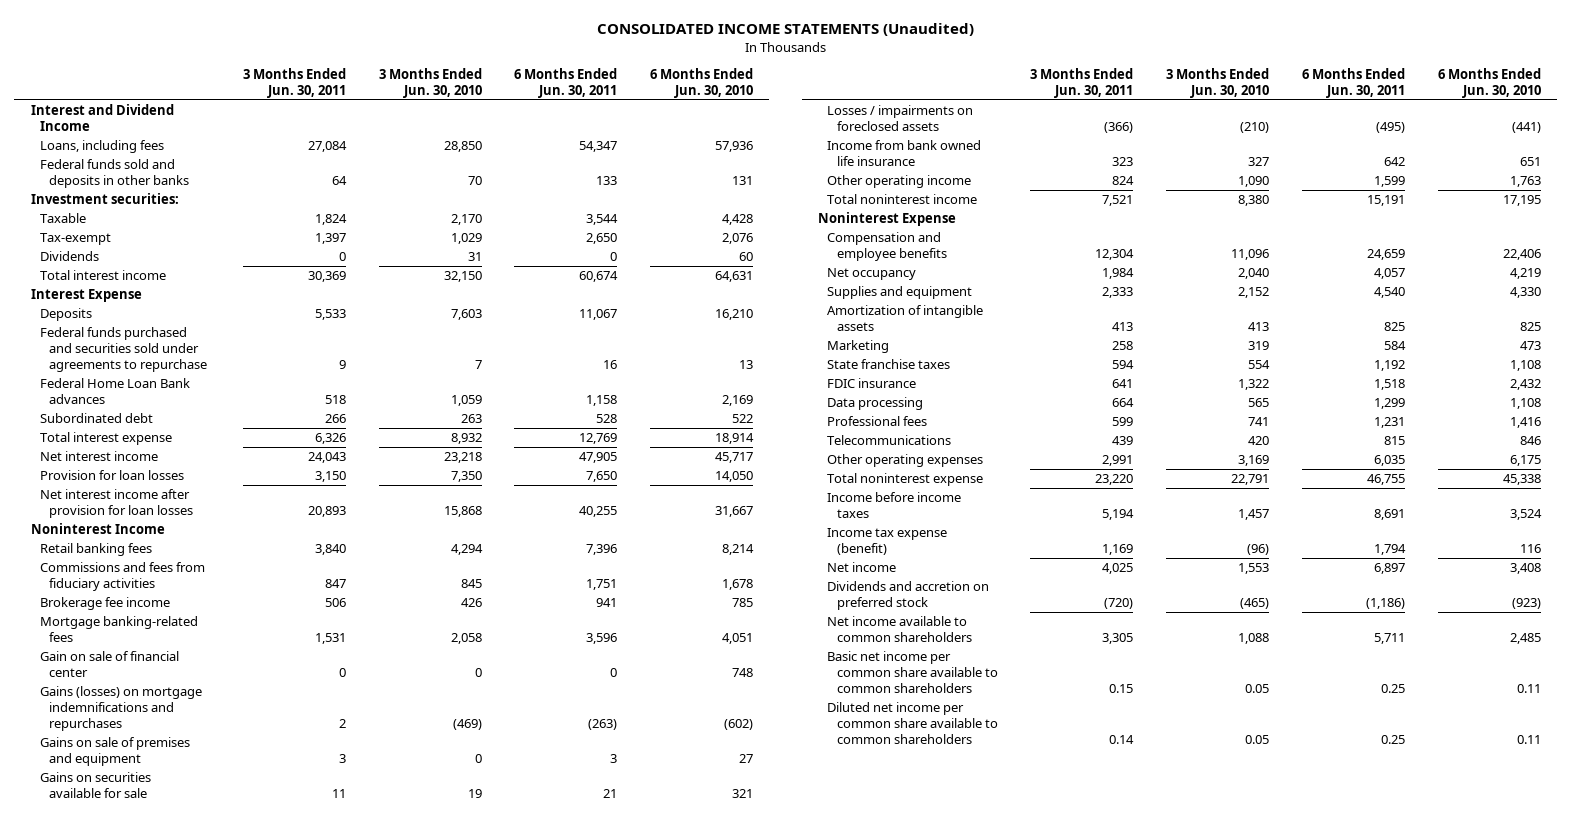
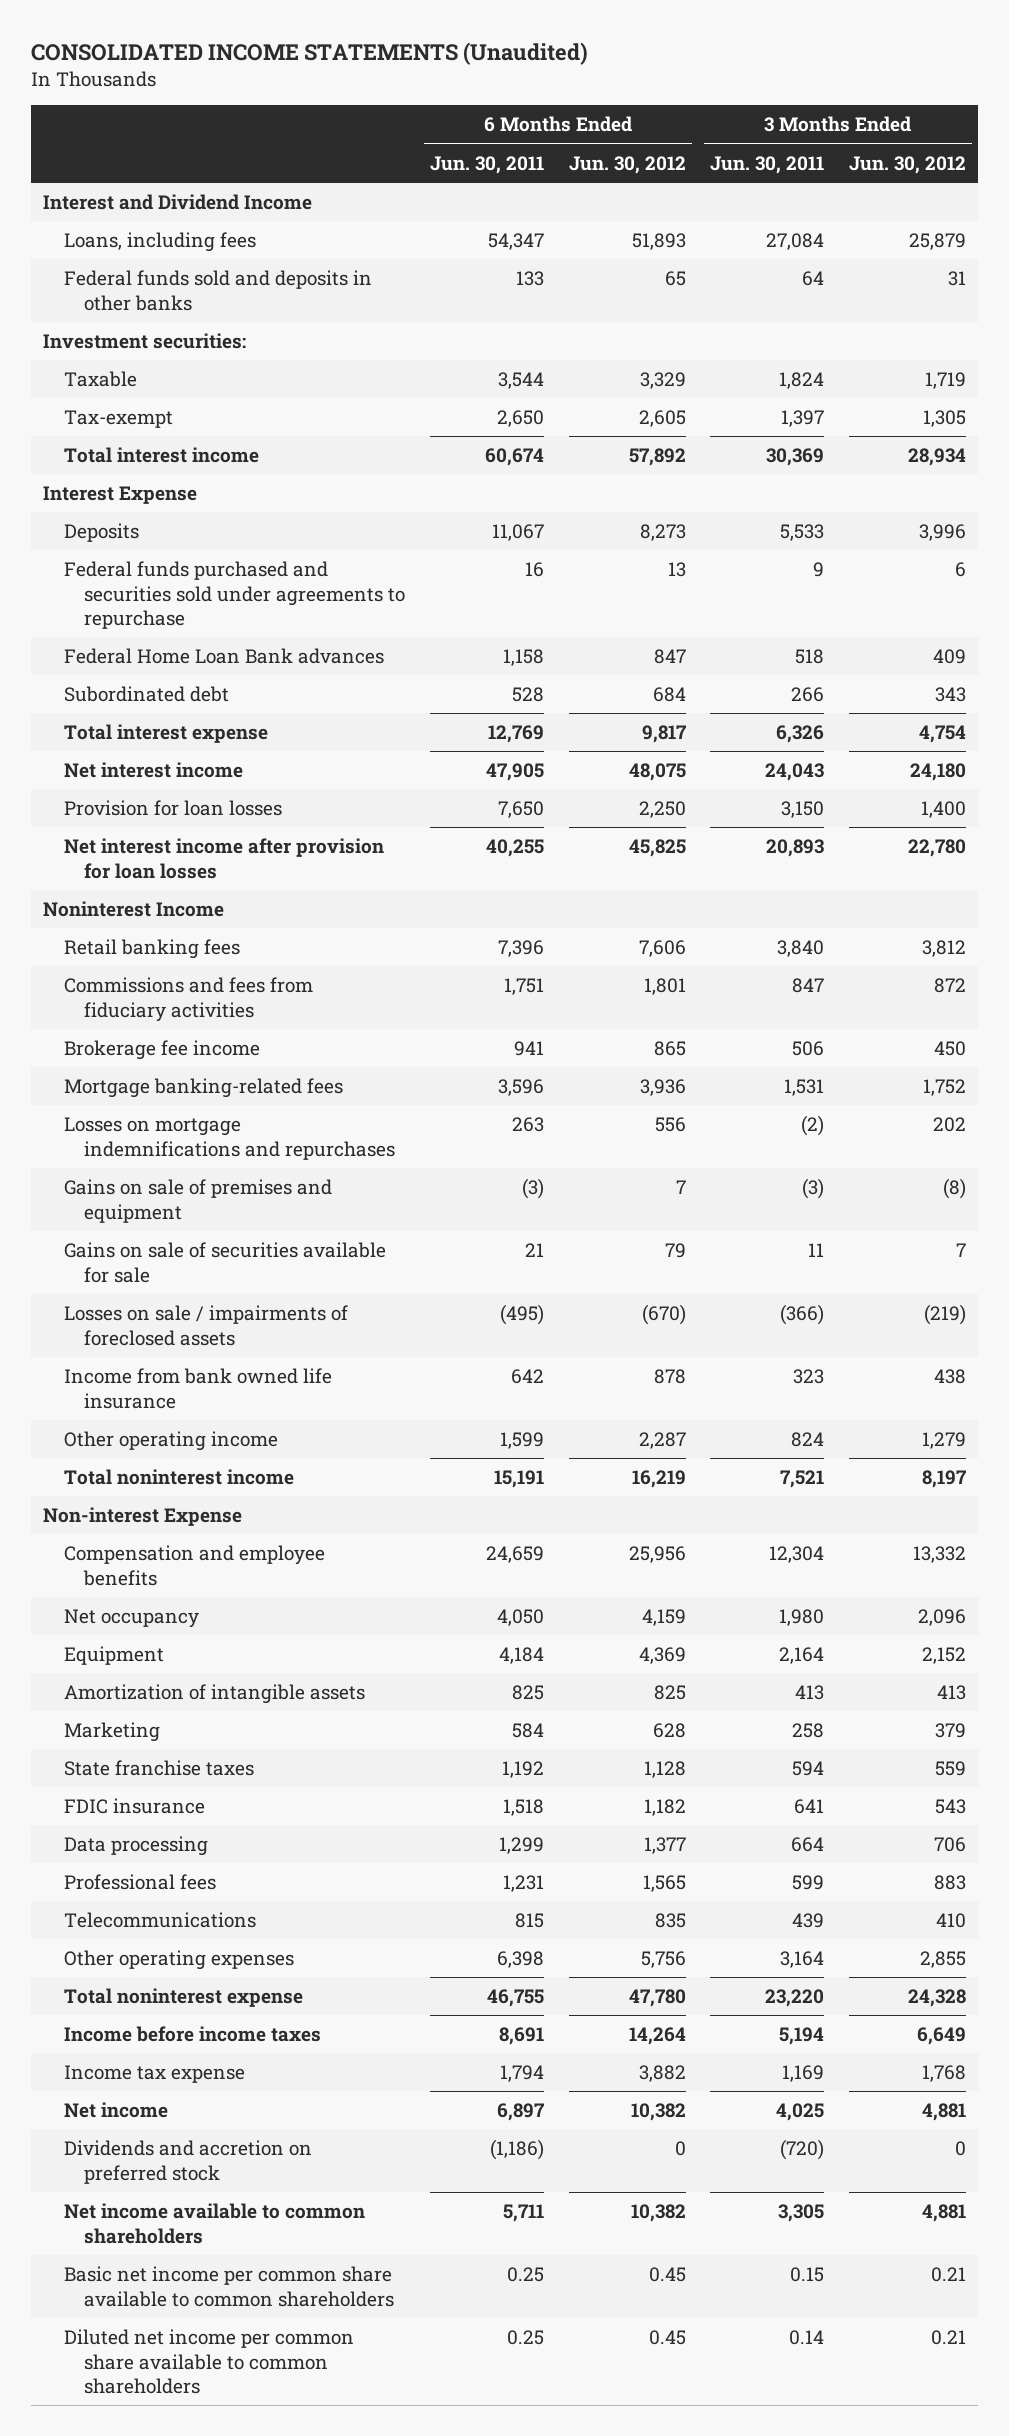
- | 3 Months Ended Jun. 30, 2011 | 3 Months Ended Jun. 30, 2010 | 6 Months Ended Jun. 30, 2011 | 6 Months Ended Jun. 30, 2010
+ | 6 Months Ended Jun. 30, 2011 | 6 Months Ended Jun. 30, 2012 | 3 Months Ended Jun. 30, 2011 | 3 Months Ended Jun. 30, 2012
- Dividends | 0 | 31 | 0 | 60
- Gain on sale of financial center | 0 | 0 | 0 | 748
- Gains (losses) on mortgage indemnifications and repurchases | 2 | (469) | (263) | (602)
- Gains on sale of premises and equipment | 3 | 0 | 3 | 27
- Gains on securities available for sale | 11 | 19 | 21 | 321
- Losses / impairments on foreclosed assets | (366) | (210) | (495) | (441)
+ Losses on mortgage indemnifications and repurchases | 263 | 556 | (2) | 202
+ Gains on sale of premises and equipment | (3) | 7 | (3) | (8)
+ Gains on sale of securities available for sale | 21 | 79 | 11 | 7
+ Losses on sale / impairments of foreclosed assets | (495) | (670) | (366) | (219)
- Noninterest Expense
+ Non-interest Expense
- Net occupancy | 1,984 | 2,040 | 4,057 | 4,219
- Supplies and equipment | 2,333 | 2,152 | 4,540 | 4,330
+ Net occupancy | 4,050 | 4,159 | 1,980 | 2,096
+ Equipment | 4,184 | 4,369 | 2,164 | 2,152
- Other operating expenses | 2,991 | 3,169 | 6,035 | 6,175
+ Other operating expenses | 6,398 | 5,756 | 3,164 | 2,855
- Income tax expense (benefit) | 1,169 | (96) | 1,794 | 116
+ Income tax expense | 1,794 | 3,882 | 1,169 | 1,768

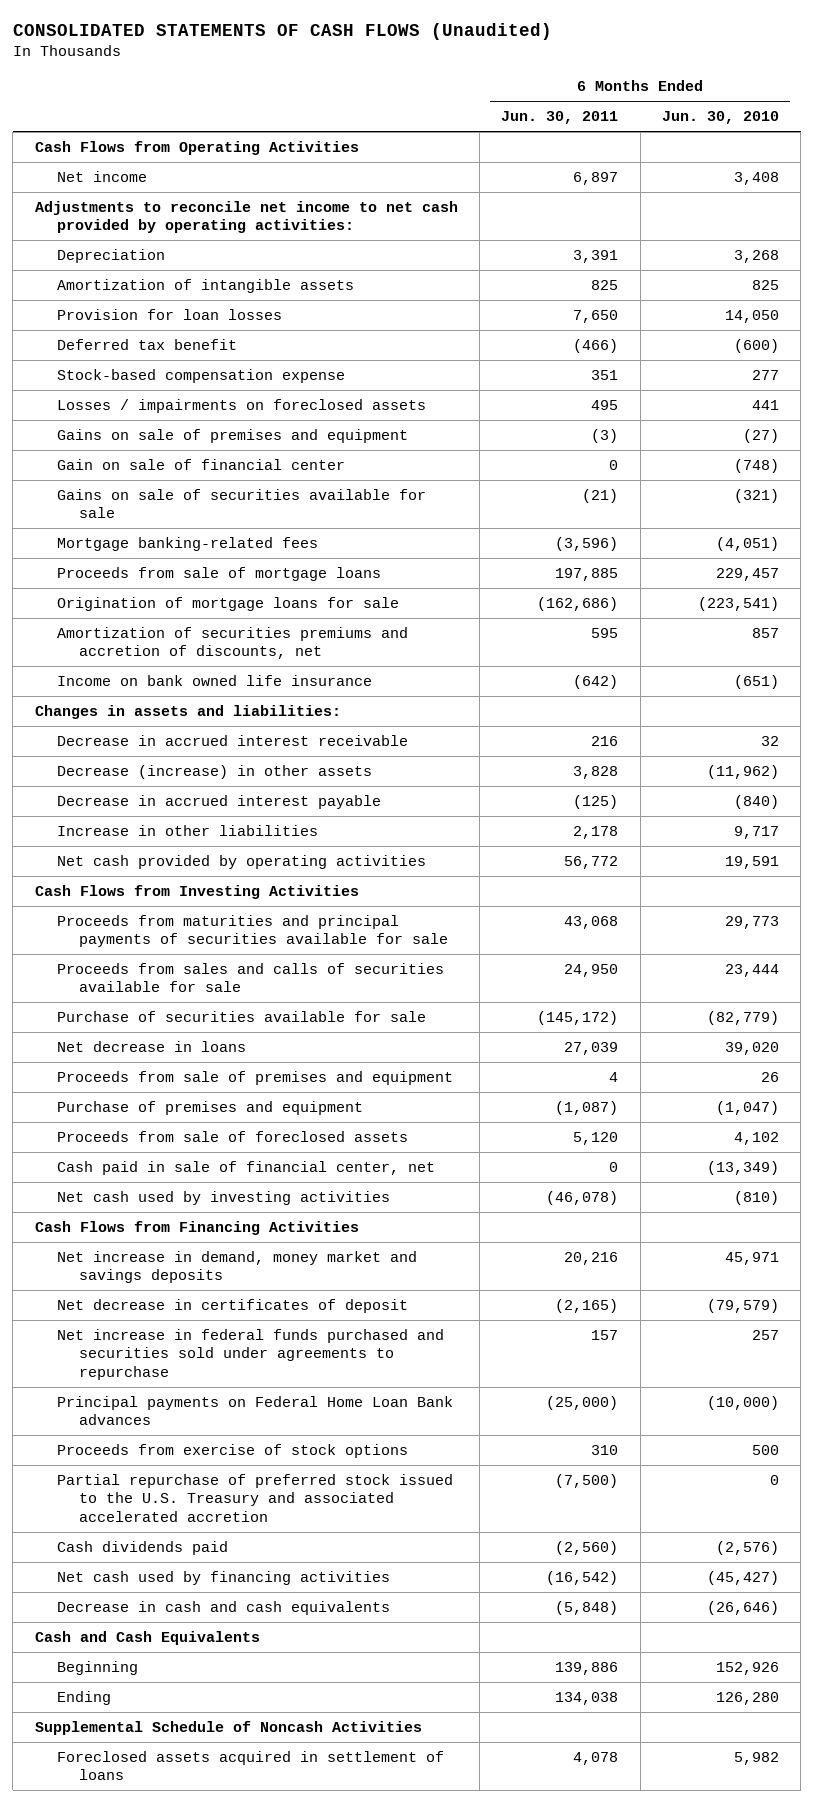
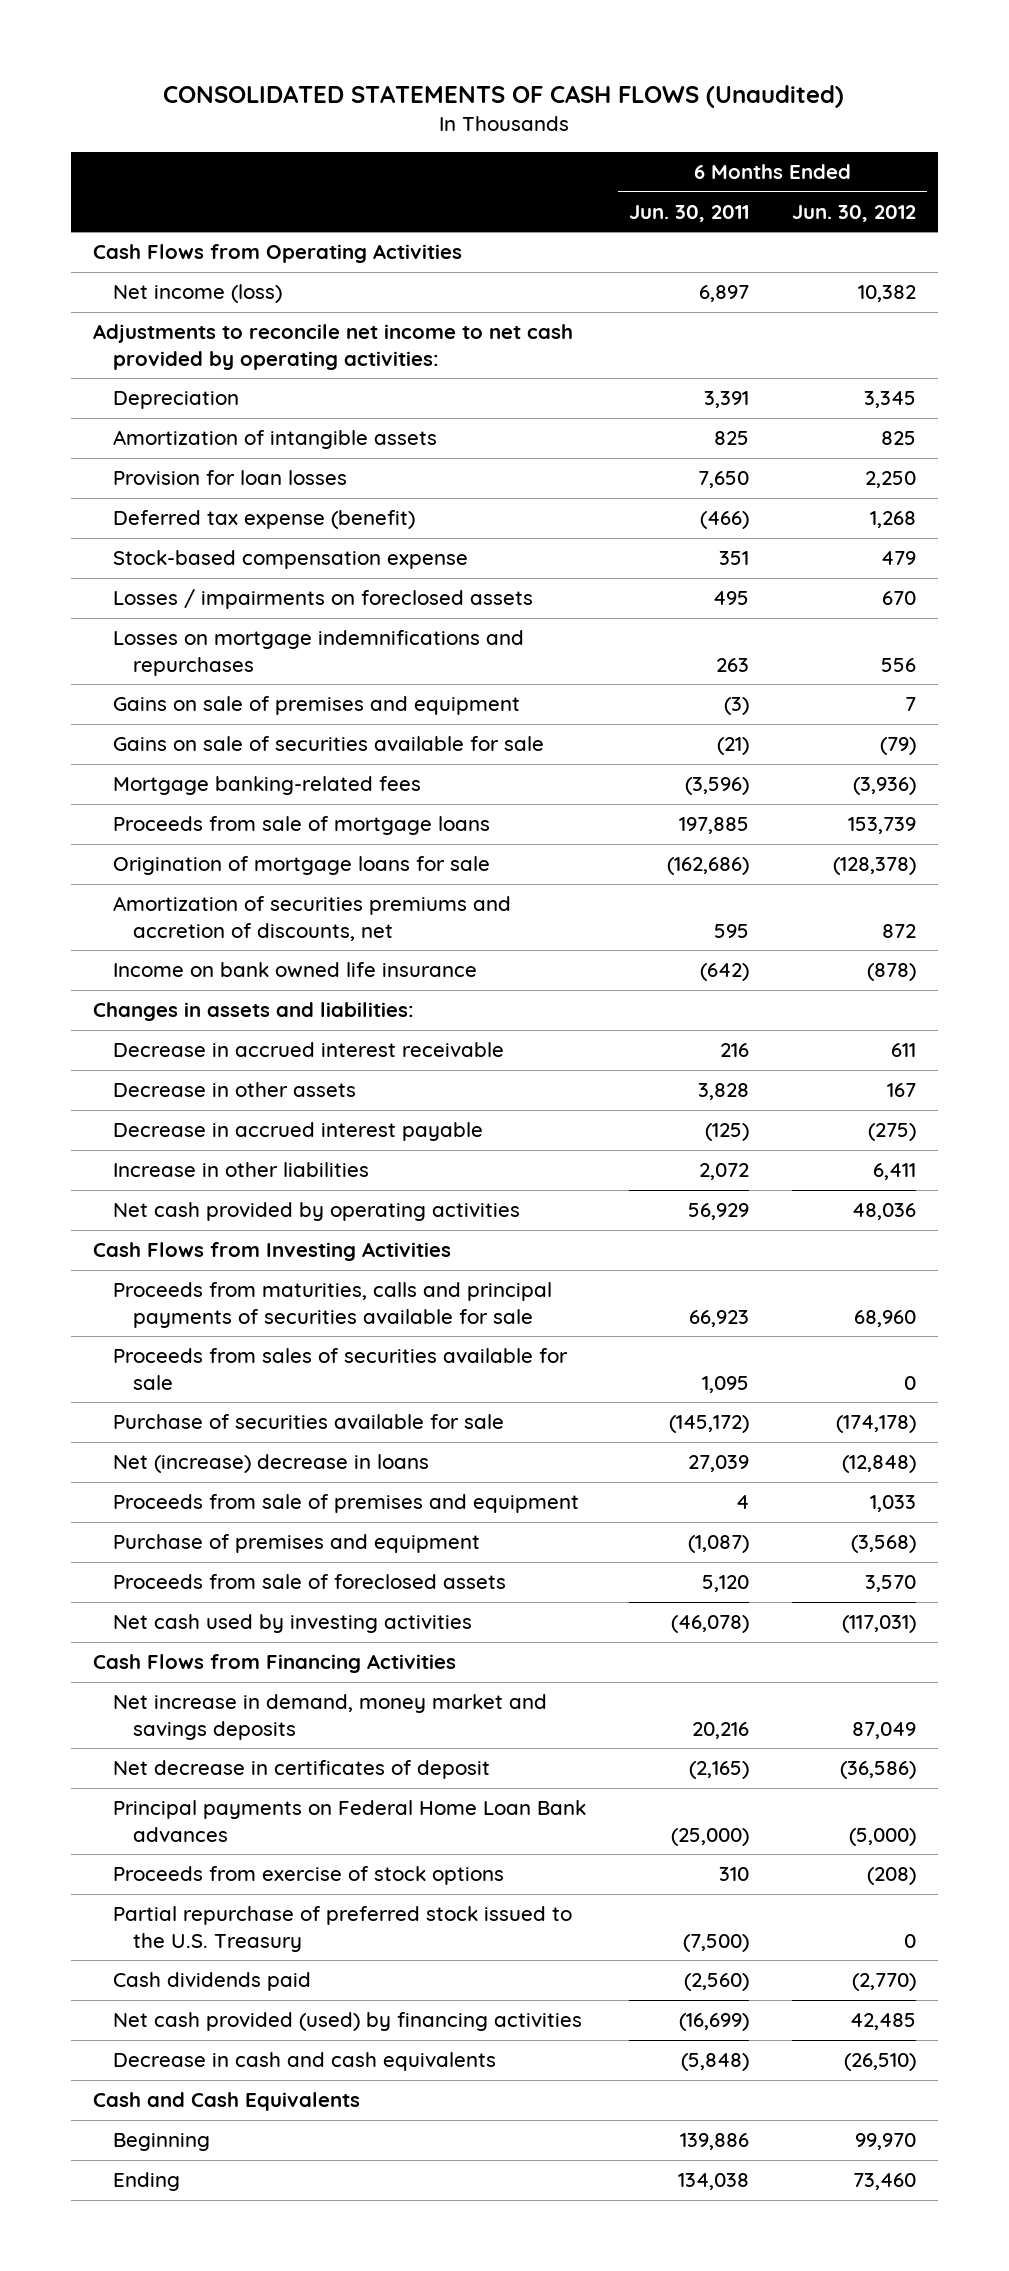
- | 6 Months Ended Jun. 30, 2011 | 6 Months Ended Jun. 30, 2010
+ | 6 Months Ended Jun. 30, 2011 | 6 Months Ended Jun. 30, 2012
- Net income | 6,897 | 3,408
+ Net income (loss) | 6,897 | 10,382
- Deferred tax benefit | (466) | (600)
+ Deferred tax expense (benefit) | (466) | 1,268
+ Losses on mortgage indemnifications and repurchases | 263 | 556
- Gain on sale of financial center | 0 | (748)
- Decrease (increase) in other assets | 3,828 | (11,962)
+ Decrease in other assets | 3,828 | 167
- Increase in other liabilities | 2,178 | 9,717
- Net cash provided by operating activities | 56,772 | 19,591
+ Increase in other liabilities | 2,072 | 6,411
+ Net cash provided by operating activities | 56,929 | 48,036
- Proceeds from maturities and principal payments of securities available for sale | 43,068 | 29,773
- Proceeds from sales and calls of securities available for sale | 24,950 | 23,444
+ Proceeds from maturities, calls and principal payments of securities available for sale | 66,923 | 68,960
+ Proceeds from sales of securities available for sale | 1,095 | 0
- Net decrease in loans | 27,039 | 39,020
+ Net (increase) decrease in loans | 27,039 | (12,848)
- Cash paid in sale of financial center, net | 0 | (13,349)
- Net increase in federal funds purchased and securities sold under agreements to repurchase | 157 | 257
- Partial repurchase of preferred stock issued to the U.S. Treasury and associated accelerated accretion | (7,500) | 0
+ Partial repurchase of preferred stock issued to the U.S. Treasury | (7,500) | 0
- Net cash used by financing activities | (16,542) | (45,427)
+ Net cash provided (used) by financing activities | (16,699) | 42,485
- Supplemental Schedule of Noncash Activities
- Foreclosed assets acquired in settlement of loans | 4,078 | 5,982

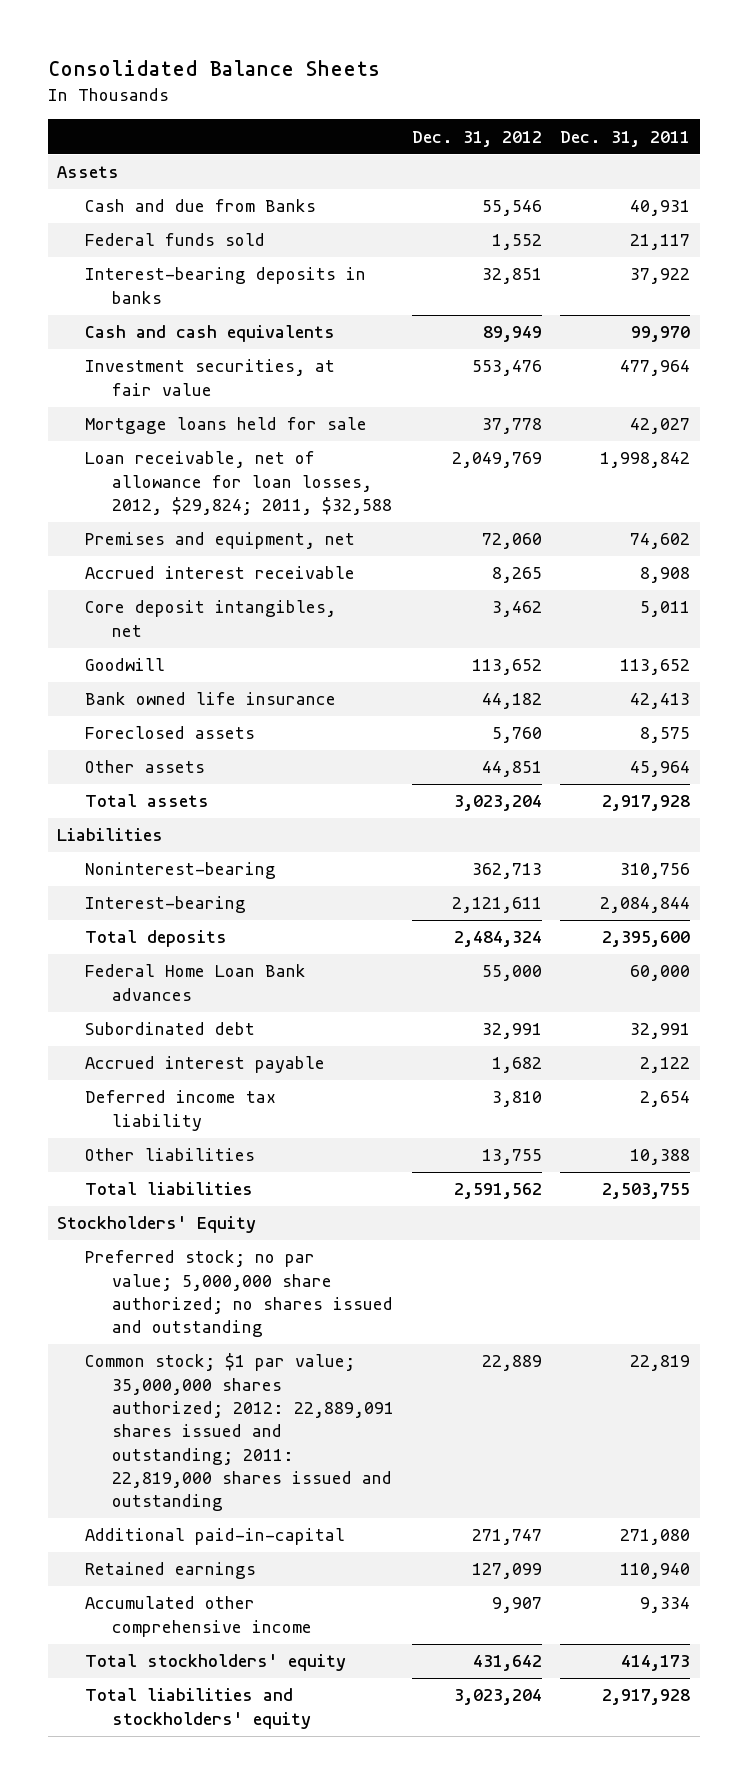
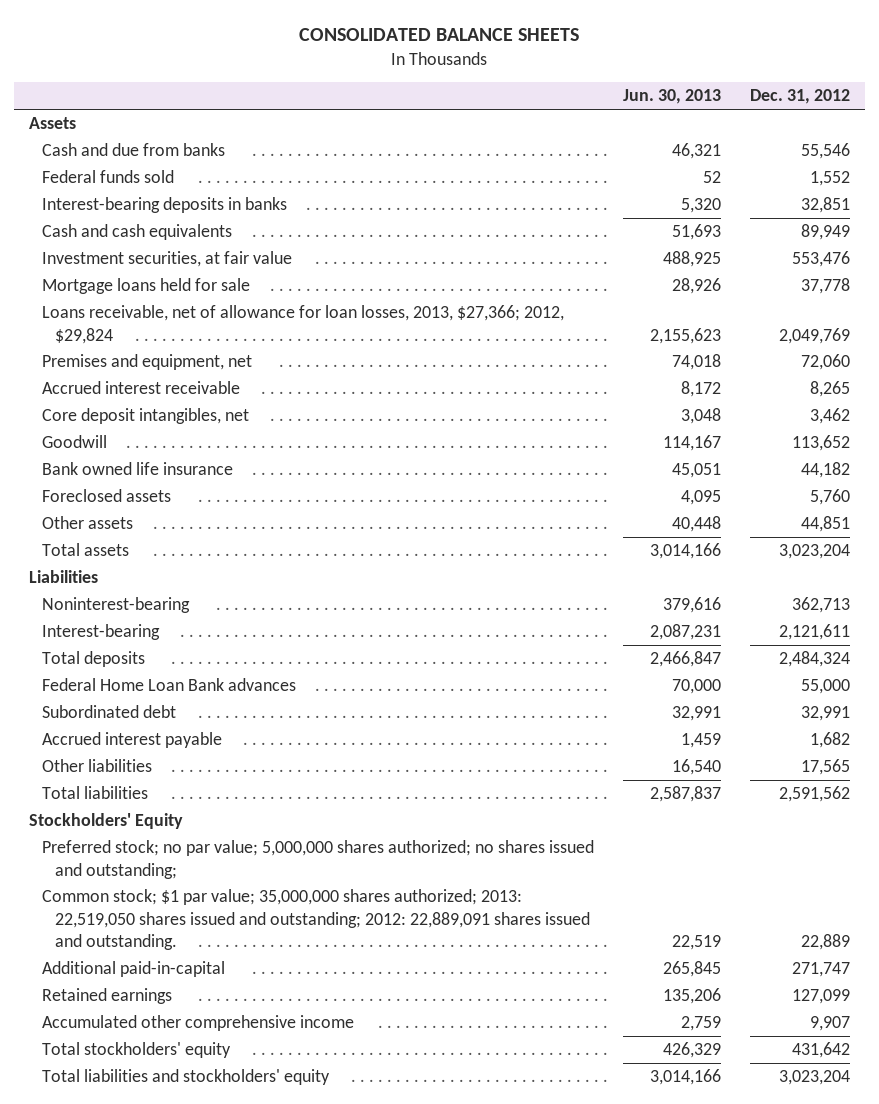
- Consolidated Balance Sheets
+ CONSOLIDATED BALANCE SHEETS
- | Dec. 31, 2012 | Dec. 31, 2011
+ | Jun. 30, 2013 | Dec. 31, 2012
- Cash and due from Banks | 55,546 | 40,931
+ Cash and due from banks | 46,321 | 55,546
- Loan receivable, net of allowance for loan losses, 2012, $29,824; 2011, $32,588 | 2,049,769 | 1,998,842
+ Loans receivable, net of allowance for loan losses, 2013, $27,366; 2012, $29,824 | 2,155,623 | 2,049,769
- Deferred income tax liability | 3,810 | 2,654
- Other liabilities | 13,755 | 10,388
+ Other liabilities | 16,540 | 17,565
- Preferred stock; no par value; 5,000,000 share authorized; no shares issued and outstanding
- Common stock; $1 par value; 35,000,000 shares authorized; 2012: 22,889,091 shares issued and outstanding; 2011: 22,819,000 shares issued and outstanding | 22,889 | 22,819
+ Preferred stock; no par value; 5,000,000 shares authorized; no shares issued and outstanding;
+ Common stock; $1 par value; 35,000,000 shares authorized; 2013: 22,519,050 shares issued and outstanding; 2012: 22,889,091 shares issued and outstanding. | 22,519 | 22,889

